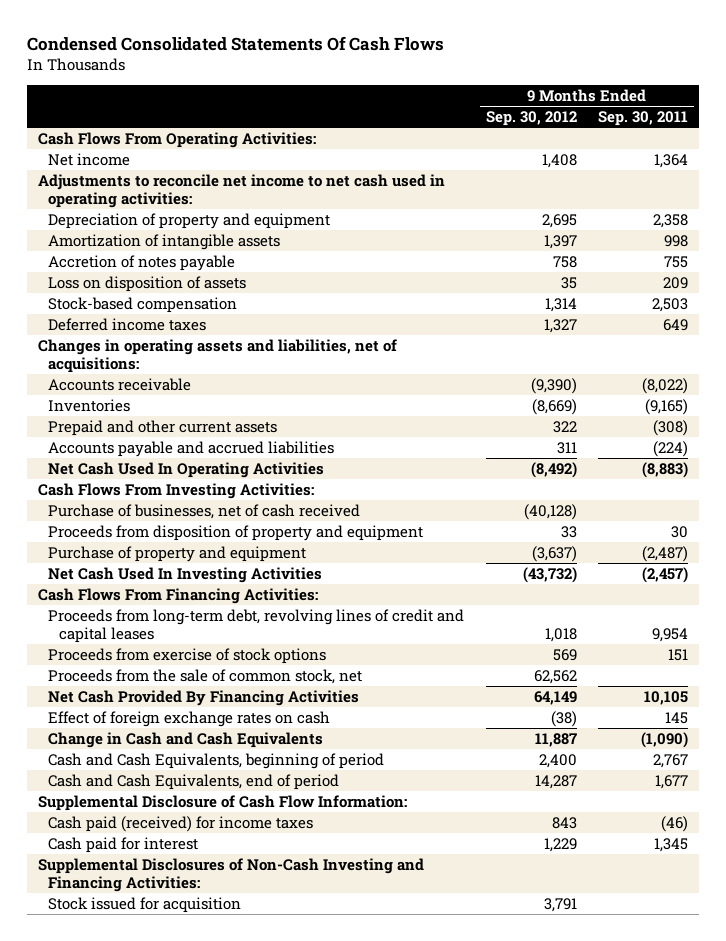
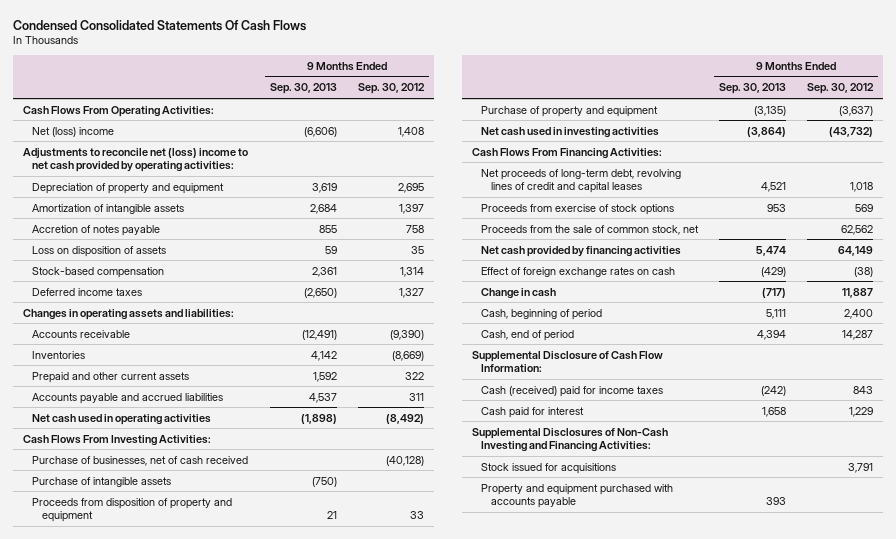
- | 9 Months Ended Sep. 30, 2012 | 9 Months Ended Sep. 30, 2011
+ | 9 Months Ended Sep. 30, 2013 | 9 Months Ended Sep. 30, 2012
- Net income | 1,408 | 1,364
- Adjustments to reconcile net income to net cash used in operating activities:
+ Net (loss) income | (6,606) | 1,408
+ Adjustments to reconcile net (loss) income to net cash provided by operating activities:
- Changes in operating assets and liabilities, net of acquisitions:
+ Changes in operating assets and liabilities:
- Net Cash Used In Operating Activities | (8,492) | (8,883)
+ Net cash used in operating activities | (1,898) | (8,492)
+ Purchase of intangible assets | (750) |
- Net Cash Used In Investing Activities | (43,732) | (2,457)
+ Net cash used in investing activities | (3,864) | (43,732)
- Proceeds from long-term debt, revolving lines of credit and capital leases | 1,018 | 9,954
+ Net proceeds of long-term debt, revolving lines of credit and capital leases | 4,521 | 1,018
- Net Cash Provided By Financing Activities | 64,149 | 10,105
+ Net cash provided by financing activities | 5,474 | 64,149
- Change in Cash and Cash Equivalents | 11,887 | (1,090)
- Cash and Cash Equivalents, beginning of period | 2,400 | 2,767
- Cash and Cash Equivalents, end of period | 14,287 | 1,677
+ Change in cash | (717) | 11,887
+ Cash, beginning of period | 5,111 | 2,400
+ Cash, end of period | 4,394 | 14,287
- Cash paid (received) for income taxes | 843 | (46)
+ Cash (received) paid for income taxes | (242) | 843
- Stock issued for acquisition | 3,791 |
+ Stock issued for acquisitions | | 3,791
+ Property and equipment purchased with accounts payable | 393 |

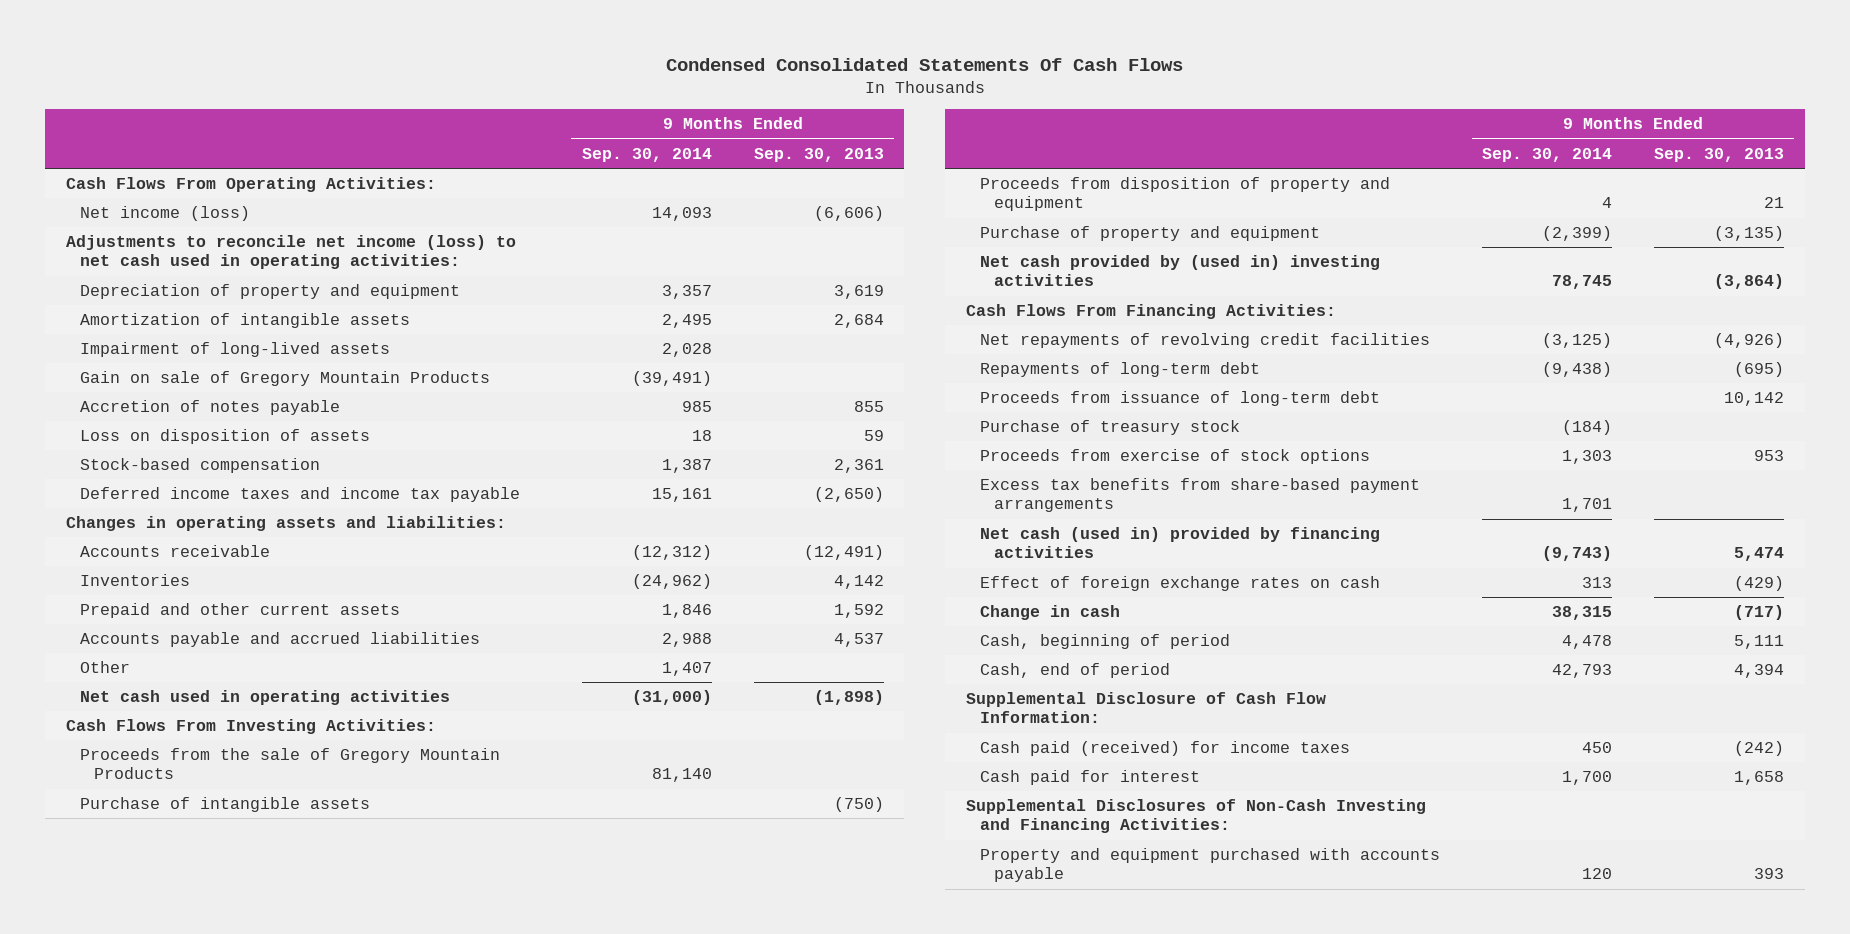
- | 9 Months Ended Sep. 30, 2013 | 9 Months Ended Sep. 30, 2012
+ | 9 Months Ended Sep. 30, 2014 | 9 Months Ended Sep. 30, 2013
- Net (loss) income | (6,606) | 1,408
- Adjustments to reconcile net (loss) income to net cash provided by operating activities:
+ Net income (loss) | 14,093 | (6,606)
+ Adjustments to reconcile net income (loss) to net cash used in operating activities:
+ Impairment of long-lived assets | 2,028 |
+ Gain on sale of Gregory Mountain Products | (39,491) |
- Deferred income taxes | (2,650) | 1,327
+ Deferred income taxes and income tax payable | 15,161 | (2,650)
+ Other | 1,407 |
- Purchase of businesses, net of cash received | | (40,128)
+ Proceeds from the sale of Gregory Mountain Products | 81,140 |
- Net cash used in investing activities | (3,864) | (43,732)
+ Net cash provided by (used in) investing activities | 78,745 | (3,864)
- Net proceeds of long-term debt, revolving lines of credit and capital leases | 4,521 | 1,018
+ Net repayments of revolving credit facilities | (3,125) | (4,926)
+ Repayments of long-term debt | (9,438) | (695)
+ Proceeds from issuance of long-term debt | | 10,142
+ Purchase of treasury stock | (184) |
- Proceeds from the sale of common stock, net | | 62,562
- Net cash provided by financing activities | 5,474 | 64,149
+ Excess tax benefits from share-based payment arrangements | 1,701 |
+ Net cash (used in) provided by financing activities | (9,743) | 5,474
- Cash (received) paid for income taxes | (242) | 843
+ Cash paid (received) for income taxes | 450 | (242)
- Stock issued for acquisitions | | 3,791

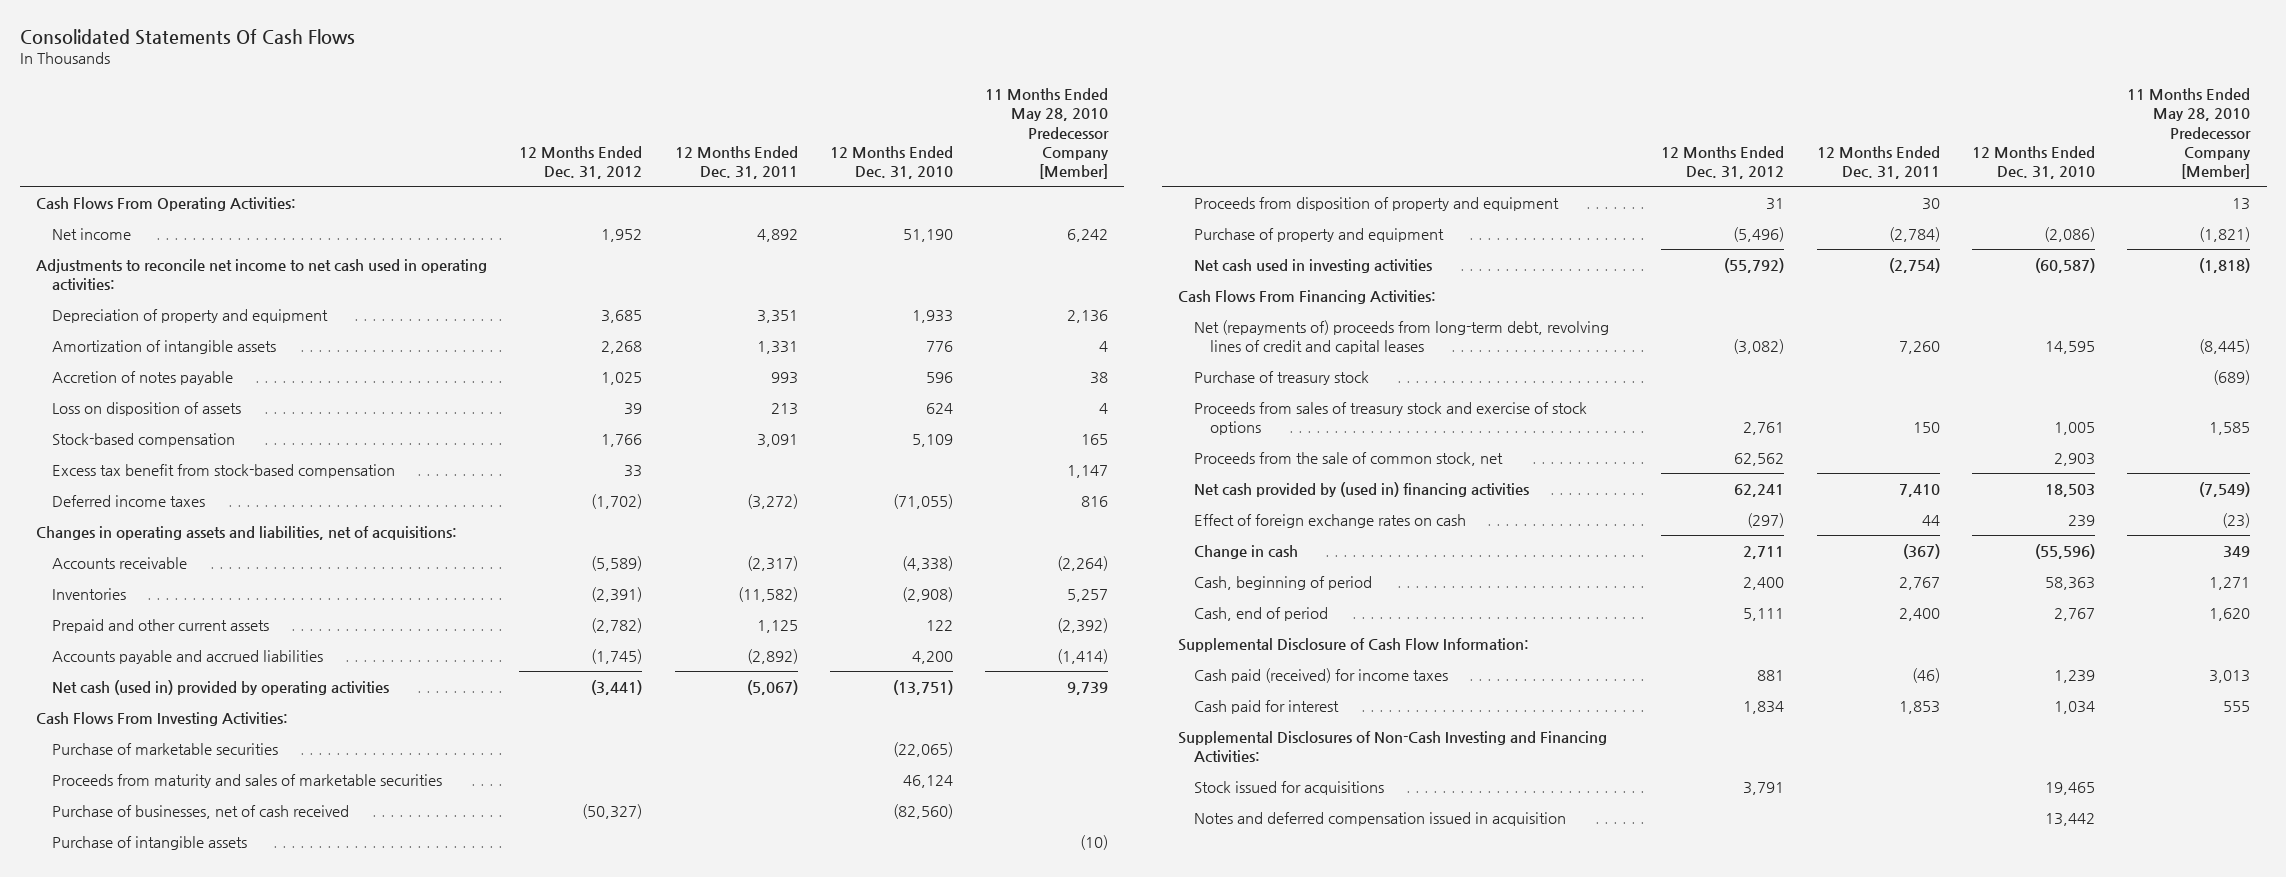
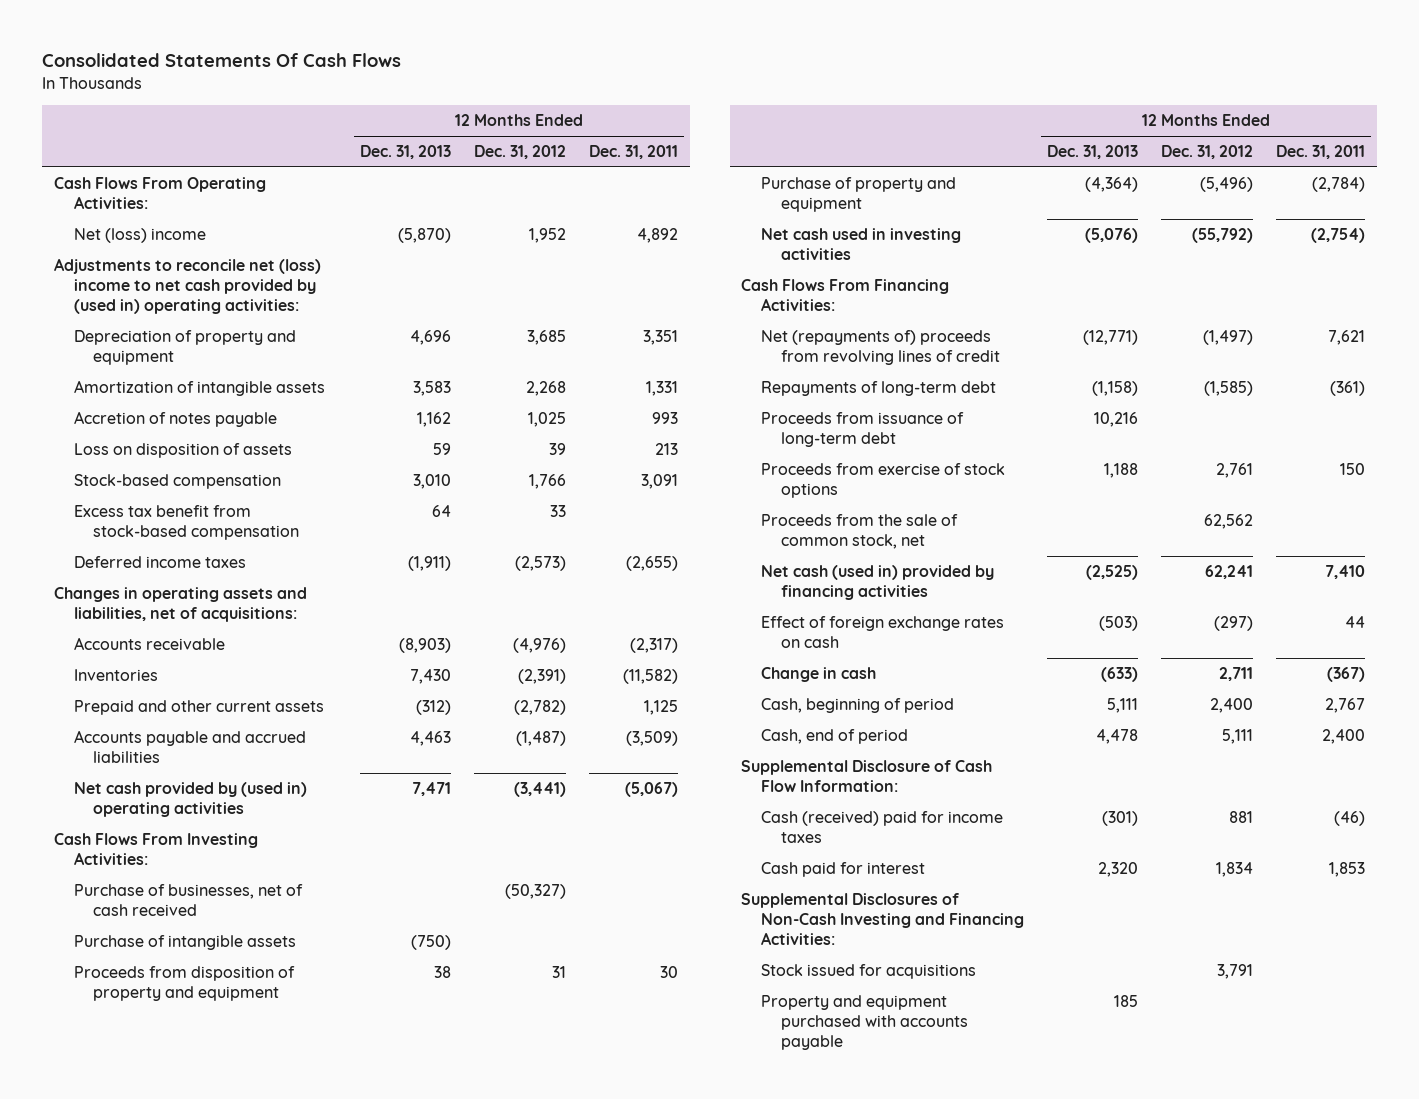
- | 12 Months Ended Dec. 31, 2012 | 12 Months Ended Dec. 31, 2011 | 12 Months Ended Dec. 31, 2010 | 11 Months Ended May 28, 2010 Predecessor Company [Member]
+ | 12 Months Ended Dec. 31, 2013 | 12 Months Ended Dec. 31, 2012 | 12 Months Ended Dec. 31, 2011
- Net income | 1,952 | 4,892 | 51,190 | 6,242
- Adjustments to reconcile net income to net cash used in operating activities:
+ Net (loss) income | (5,870) | 1,952 | 4,892
+ Adjustments to reconcile net (loss) income to net cash provided by (used in) operating activities:
- Deferred income taxes | (1,702) | (3,272) | (71,055) | 816
+ Deferred income taxes | (1,911) | (2,573) | (2,655)
- Accounts receivable | (5,589) | (2,317) | (4,338) | (2,264)
+ Accounts receivable | (8,903) | (4,976) | (2,317)
- Accounts payable and accrued liabilities | (1,745) | (2,892) | 4,200 | (1,414)
- Net cash (used in) provided by operating activities | (3,441) | (5,067) | (13,751) | 9,739
+ Accounts payable and accrued liabilities | 4,463 | (1,487) | (3,509)
+ Net cash provided by (used in) operating activities | 7,471 | (3,441) | (5,067)
- Purchase of marketable securities | | | (22,065) |
- Proceeds from maturity and sales of marketable securities | | | 46,124 |
- Net (repayments of) proceeds from long-term debt, revolving lines of credit and capital leases | (3,082) | 7,260 | 14,595 | (8,445)
- Purchase of treasury stock | | | | (689)
- Proceeds from sales of treasury stock and exercise of stock options | 2,761 | 150 | 1,005 | 1,585
+ Net (repayments of) proceeds from revolving lines of credit | (12,771) | (1,497) | 7,621
+ Repayments of long-term debt | (1,158) | (1,585) | (361)
+ Proceeds from issuance of long-term debt | 10,216 | |
+ Proceeds from exercise of stock options | 1,188 | 2,761 | 150
- Net cash provided by (used in) financing activities | 62,241 | 7,410 | 18,503 | (7,549)
+ Net cash (used in) provided by financing activities | (2,525) | 62,241 | 7,410
- Cash paid (received) for income taxes | 881 | (46) | 1,239 | 3,013
+ Cash (received) paid for income taxes | (301) | 881 | (46)
- Notes and deferred compensation issued in acquisition | | | 13,442 |
+ Property and equipment purchased with accounts payable | 185 | |

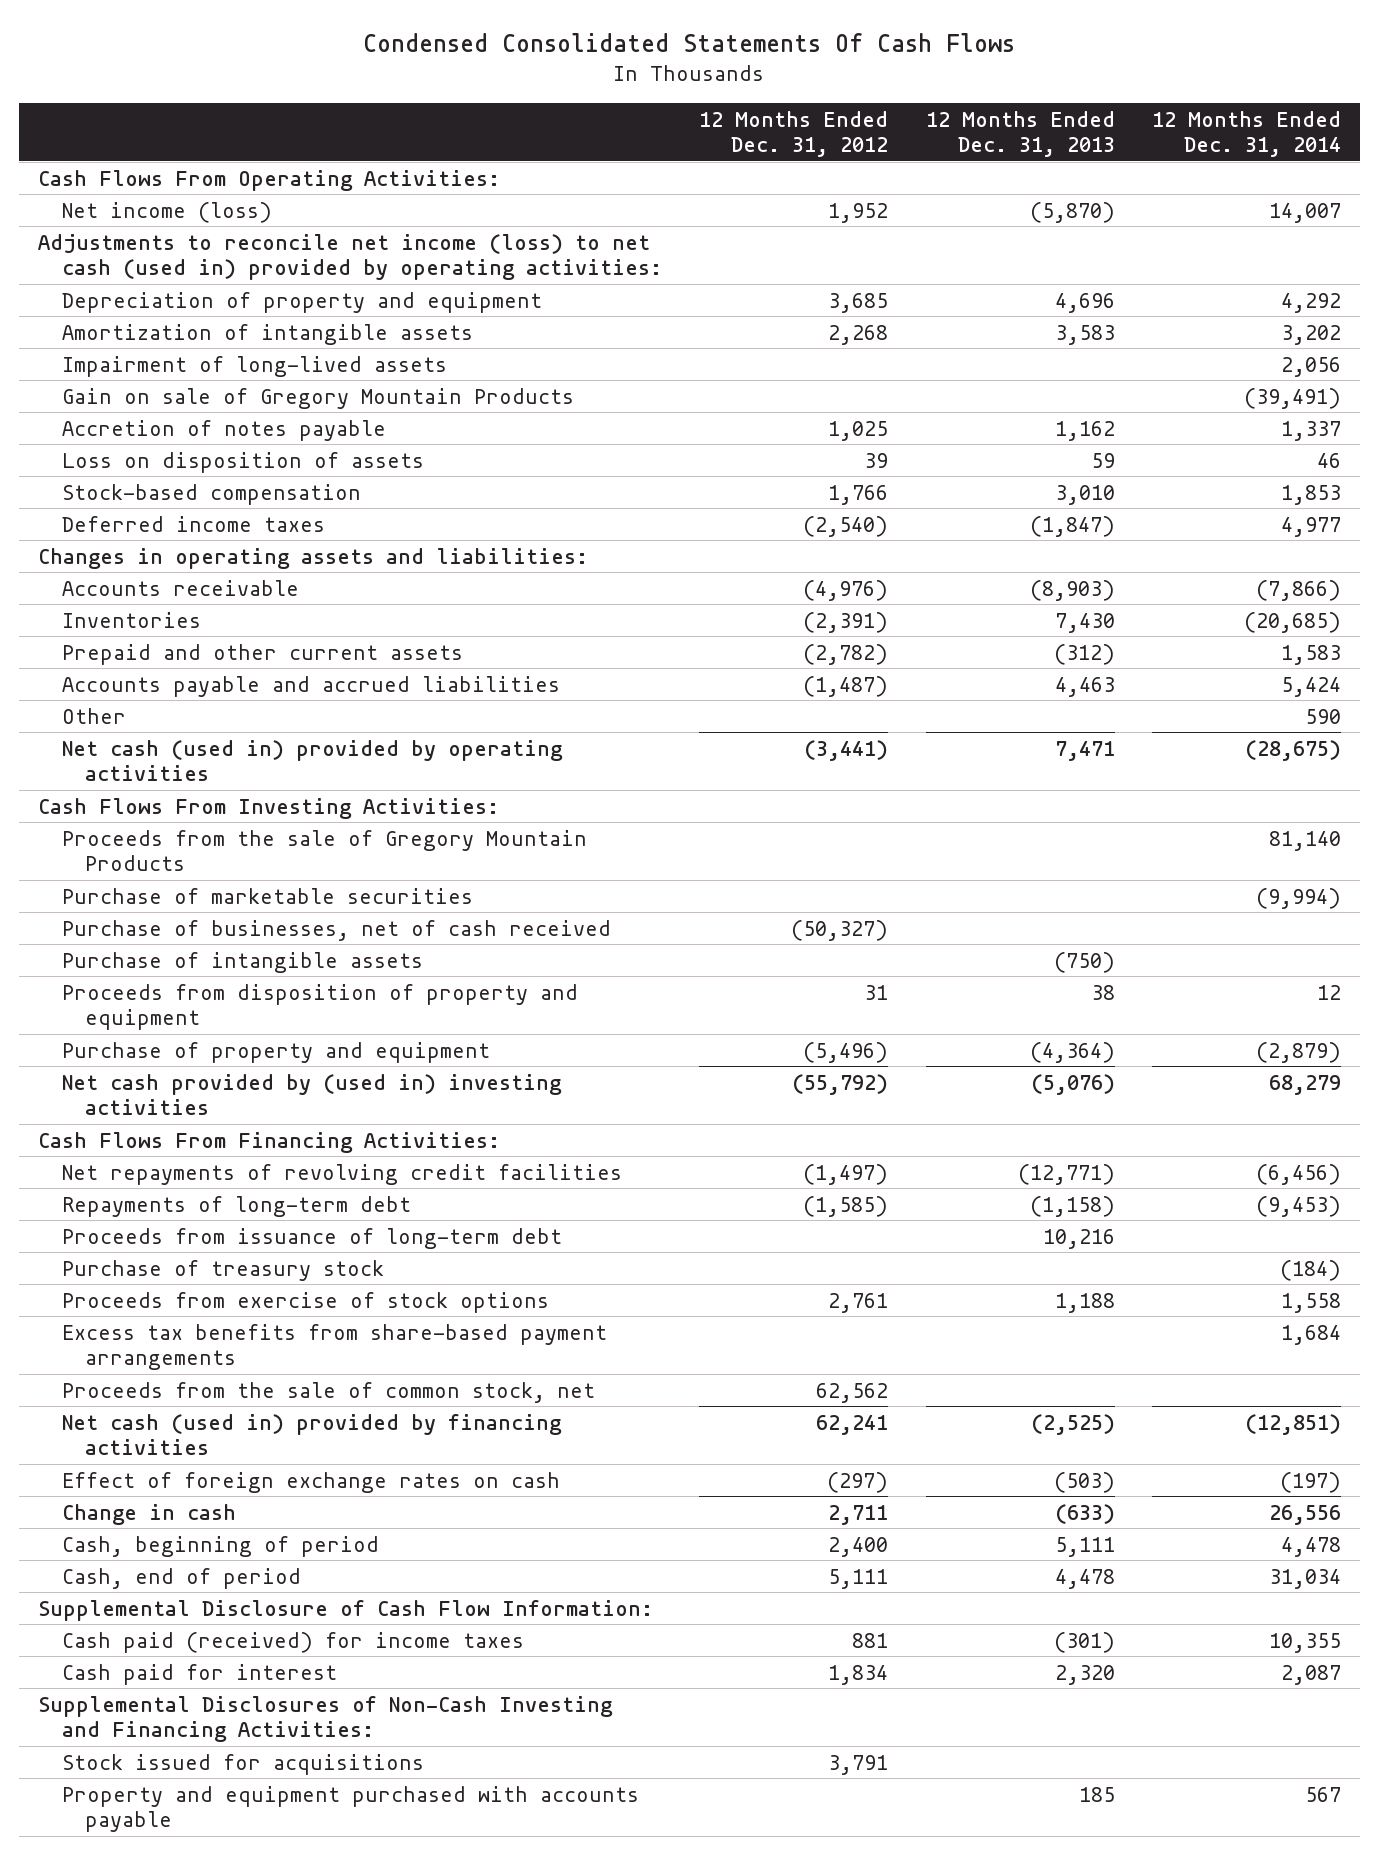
- Consolidated Statements Of Cash Flows
+ Condensed Consolidated Statements Of Cash Flows
- | 12 Months Ended Dec. 31, 2013 | 12 Months Ended Dec. 31, 2012 | 12 Months Ended Dec. 31, 2011
+ | 12 Months Ended Dec. 31, 2012 | 12 Months Ended Dec. 31, 2013 | 12 Months Ended Dec. 31, 2014
- Net (loss) income | (5,870) | 1,952 | 4,892
- Adjustments to reconcile net (loss) income to net cash provided by (used in) operating activities:
+ Net income (loss) | 1,952 | (5,870) | 14,007
+ Adjustments to reconcile net income (loss) to net cash (used in) provided by operating activities:
+ Impairment of long-lived assets | | | 2,056
+ Gain on sale of Gregory Mountain Products | | | (39,491)
- Excess tax benefit from stock-based compensation | 64 | 33 |
- Deferred income taxes | (1,911) | (2,573) | (2,655)
- Changes in operating assets and liabilities, net of acquisitions:
+ Deferred income taxes | (2,540) | (1,847) | 4,977
+ Changes in operating assets and liabilities:
- Net cash provided by (used in) operating activities | 7,471 | (3,441) | (5,067)
+ Other | | | 590
+ Net cash (used in) provided by operating activities | (3,441) | 7,471 | (28,675)
+ Proceeds from the sale of Gregory Mountain Products | | | 81,140
+ Purchase of marketable securities | | | (9,994)
- Net cash used in investing activities | (5,076) | (55,792) | (2,754)
+ Net cash provided by (used in) investing activities | (55,792) | (5,076) | 68,279
- Net (repayments of) proceeds from revolving lines of credit | (12,771) | (1,497) | 7,621
+ Net repayments of revolving credit facilities | (1,497) | (12,771) | (6,456)
+ Purchase of treasury stock | | | (184)
+ Excess tax benefits from share-based payment arrangements | | | 1,684
- Cash (received) paid for income taxes | (301) | 881 | (46)
+ Cash paid (received) for income taxes | 881 | (301) | 10,355

